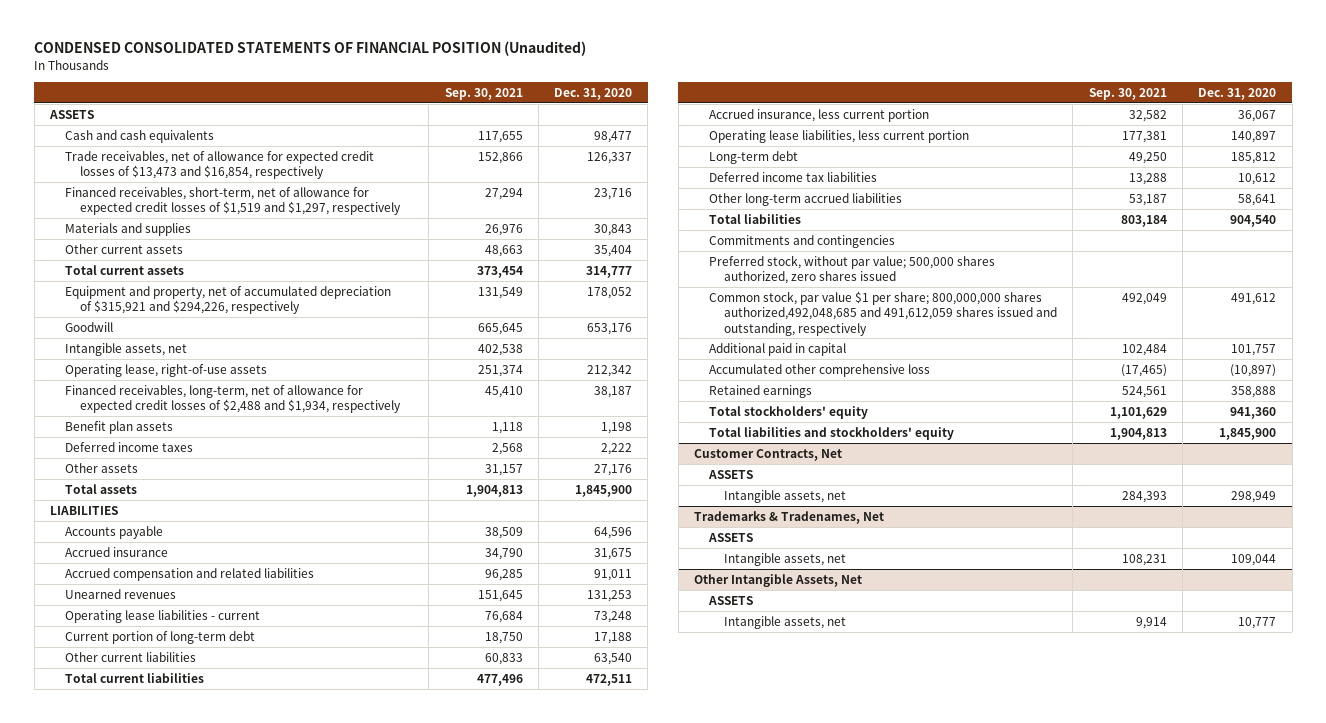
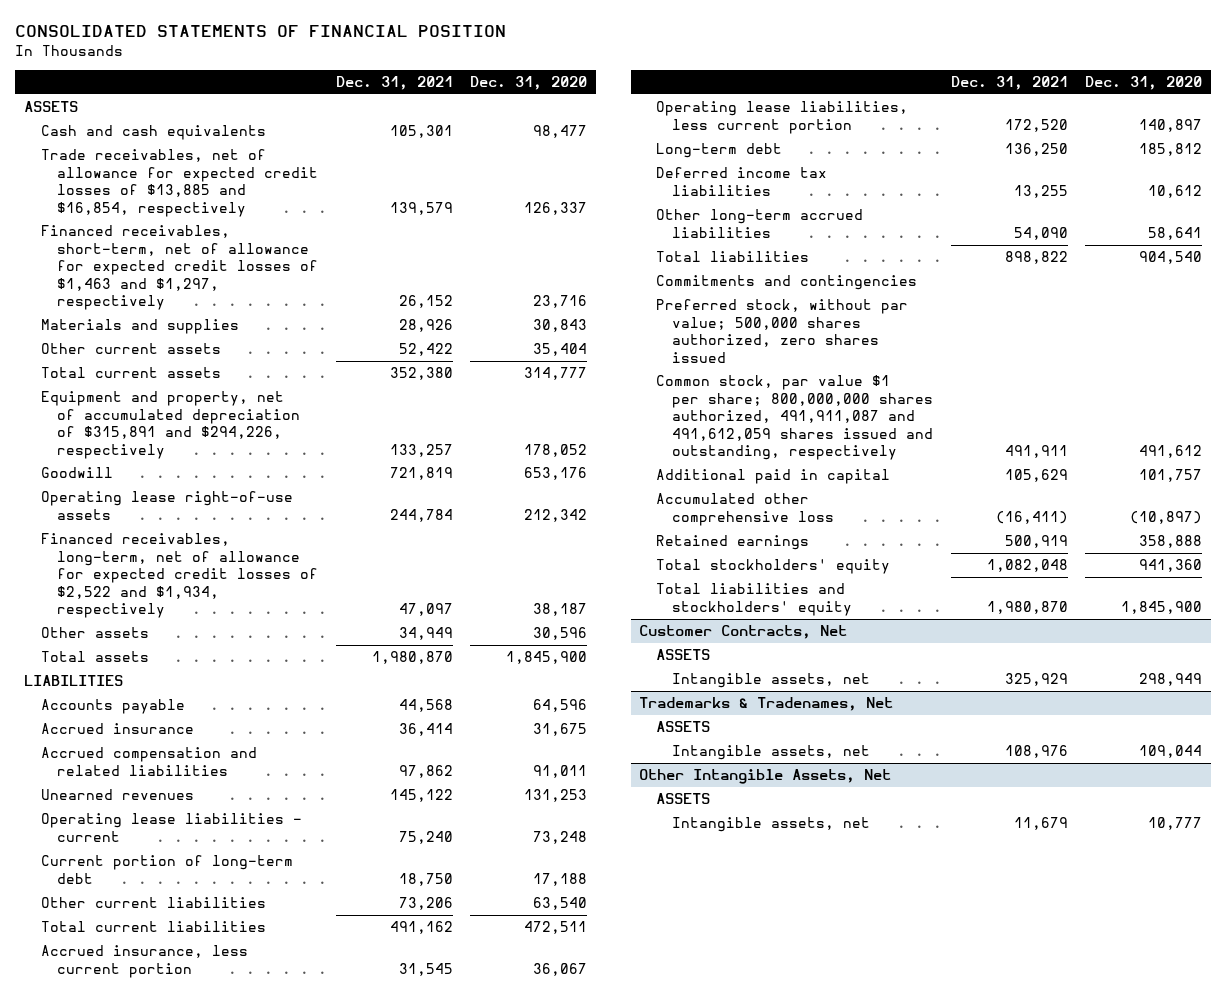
- CONDENSED CONSOLIDATED STATEMENTS OF FINANCIAL POSITION (Unaudited)
+ CONSOLIDATED STATEMENTS OF FINANCIAL POSITION
- | Sep. 30, 2021 | Dec. 31, 2020
+ | Dec. 31, 2021 | Dec. 31, 2020
- Trade receivables, net of allowance for expected credit losses of $13,473 and $16,854, respectively | 152,866 | 126,337
- Financed receivables, short-term, net of allowance for expected credit losses of $1,519 and $1,297, respectively | 27,294 | 23,716
+ Trade receivables, net of allowance for expected credit losses of $13,885 and $16,854, respectively | 139,579 | 126,337
+ Financed receivables, short-term, net of allowance for expected credit losses of $1,463 and $1,297, respectively | 26,152 | 23,716
- Equipment and property, net of accumulated depreciation of $315,921 and $294,226, respectively | 131,549 | 178,052
+ Equipment and property, net of accumulated depreciation of $315,891 and $294,226, respectively | 133,257 | 178,052
- Intangible assets, net | 402,538 |
- Operating lease, right-of-use assets | 251,374 | 212,342
- Financed receivables, long-term, net of allowance for expected credit losses of $2,488 and $1,934, respectively | 45,410 | 38,187
- Benefit plan assets | 1,118 | 1,198
- Deferred income taxes | 2,568 | 2,222
- Other assets | 31,157 | 27,176
+ Operating lease right-of-use assets | 244,784 | 212,342
+ Financed receivables, long-term, net of allowance for expected credit losses of $2,522 and $1,934, respectively | 47,097 | 38,187
+ Other assets | 34,949 | 30,596
- Common stock, par value $1 per share; 800,000,000 shares authorized,492,048,685 and 491,612,059 shares issued and outstanding, respectively | 492,049 | 491,612
+ Common stock, par value $1 per share; 800,000,000 shares authorized, 491,911,087 and 491,612,059 shares issued and outstanding, respectively | 491,911 | 491,612

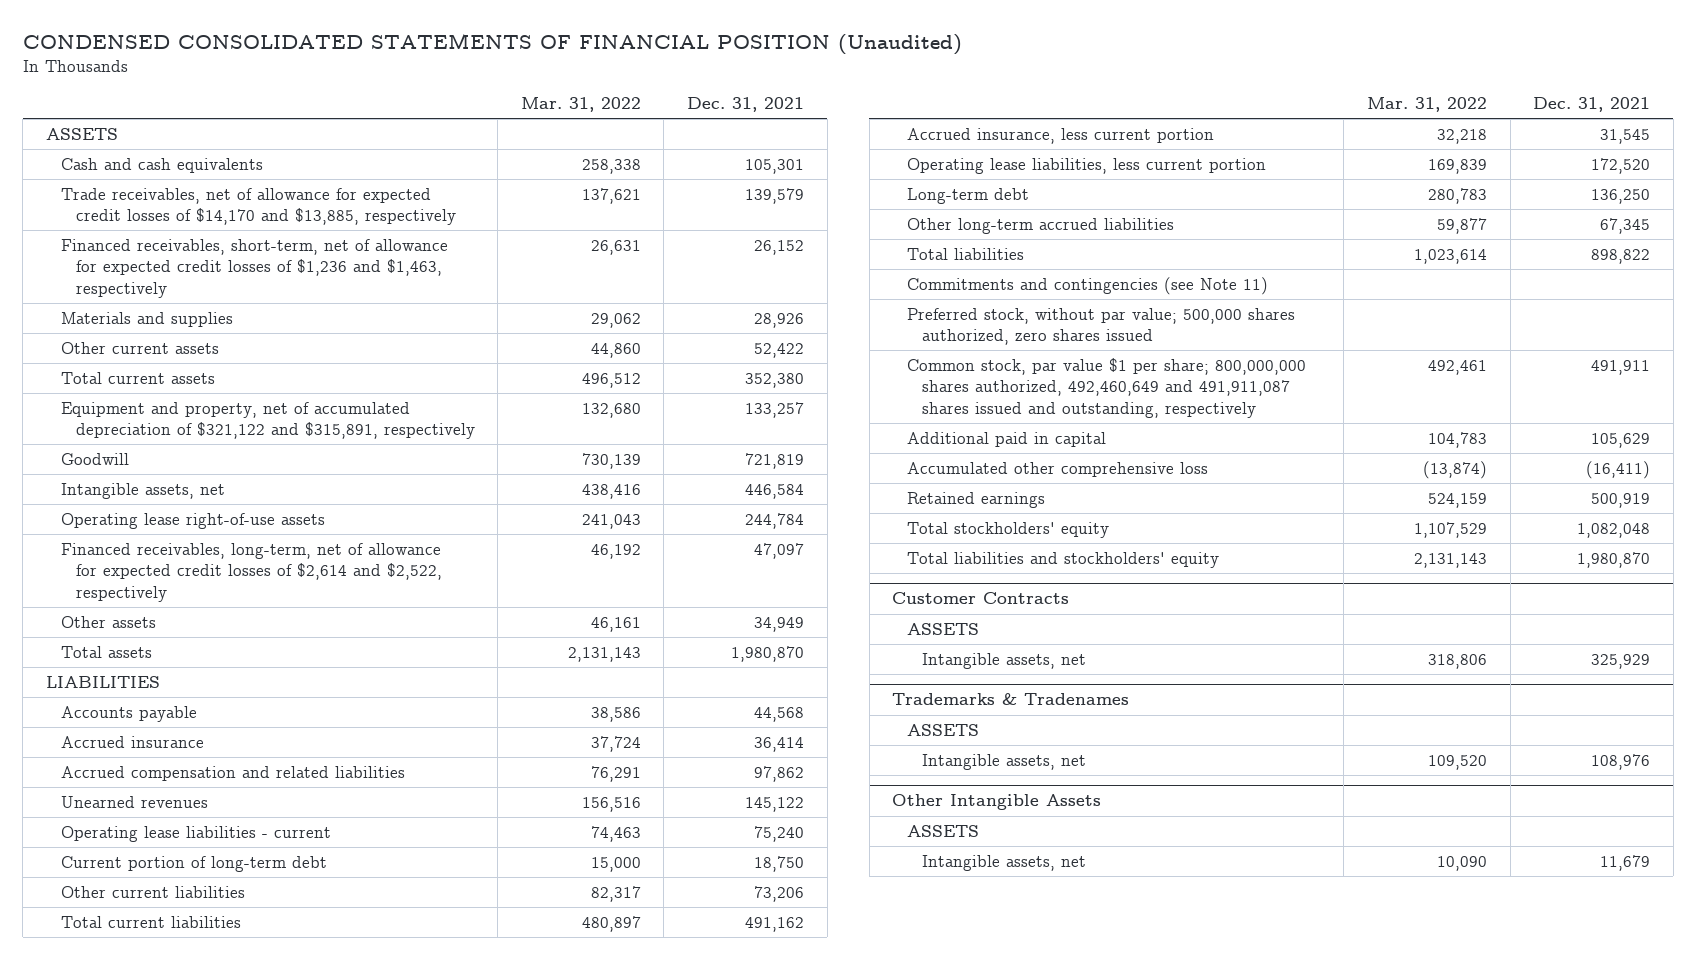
- CONSOLIDATED STATEMENTS OF FINANCIAL POSITION
+ CONDENSED CONSOLIDATED STATEMENTS OF FINANCIAL POSITION (Unaudited)
- | Dec. 31, 2021 | Dec. 31, 2020
+ | Mar. 31, 2022 | Dec. 31, 2021
- Trade receivables, net of allowance for expected credit losses of $13,885 and $16,854, respectively | 139,579 | 126,337
- Financed receivables, short-term, net of allowance for expected credit losses of $1,463 and $1,297, respectively | 26,152 | 23,716
+ Trade receivables, net of allowance for expected credit losses of $14,170 and $13,885, respectively | 137,621 | 139,579
+ Financed receivables, short-term, net of allowance for expected credit losses of $1,236 and $1,463, respectively | 26,631 | 26,152
- Equipment and property, net of accumulated depreciation of $315,891 and $294,226, respectively | 133,257 | 178,052
+ Equipment and property, net of accumulated depreciation of $321,122 and $315,891, respectively | 132,680 | 133,257
+ Intangible assets, net | 438,416 | 446,584
- Financed receivables, long-term, net of allowance for expected credit losses of $2,522 and $1,934, respectively | 47,097 | 38,187
+ Financed receivables, long-term, net of allowance for expected credit losses of $2,614 and $2,522, respectively | 46,192 | 47,097
- Deferred income tax liabilities | 13,255 | 10,612
- Other long-term accrued liabilities | 54,090 | 58,641
+ Other long-term accrued liabilities | 59,877 | 67,345
- Commitments and contingencies
+ Commitments and contingencies (see Note 11)
- Common stock, par value $1 per share; 800,000,000 shares authorized, 491,911,087 and 491,612,059 shares issued and outstanding, respectively | 491,911 | 491,612
+ Common stock, par value $1 per share; 800,000,000 shares authorized, 492,460,649 and 491,911,087 shares issued and outstanding, respectively | 492,461 | 491,911
- Customer Contracts, Net
+ Customer Contracts
- Trademarks & Tradenames, Net
+ Trademarks & Tradenames
- Other Intangible Assets, Net
+ Other Intangible Assets

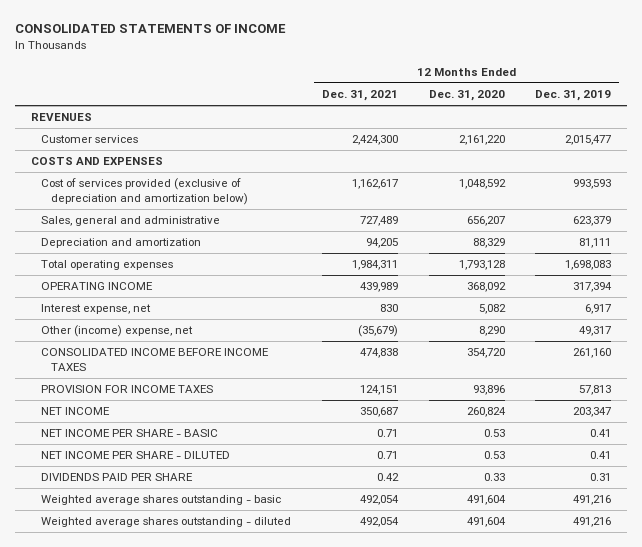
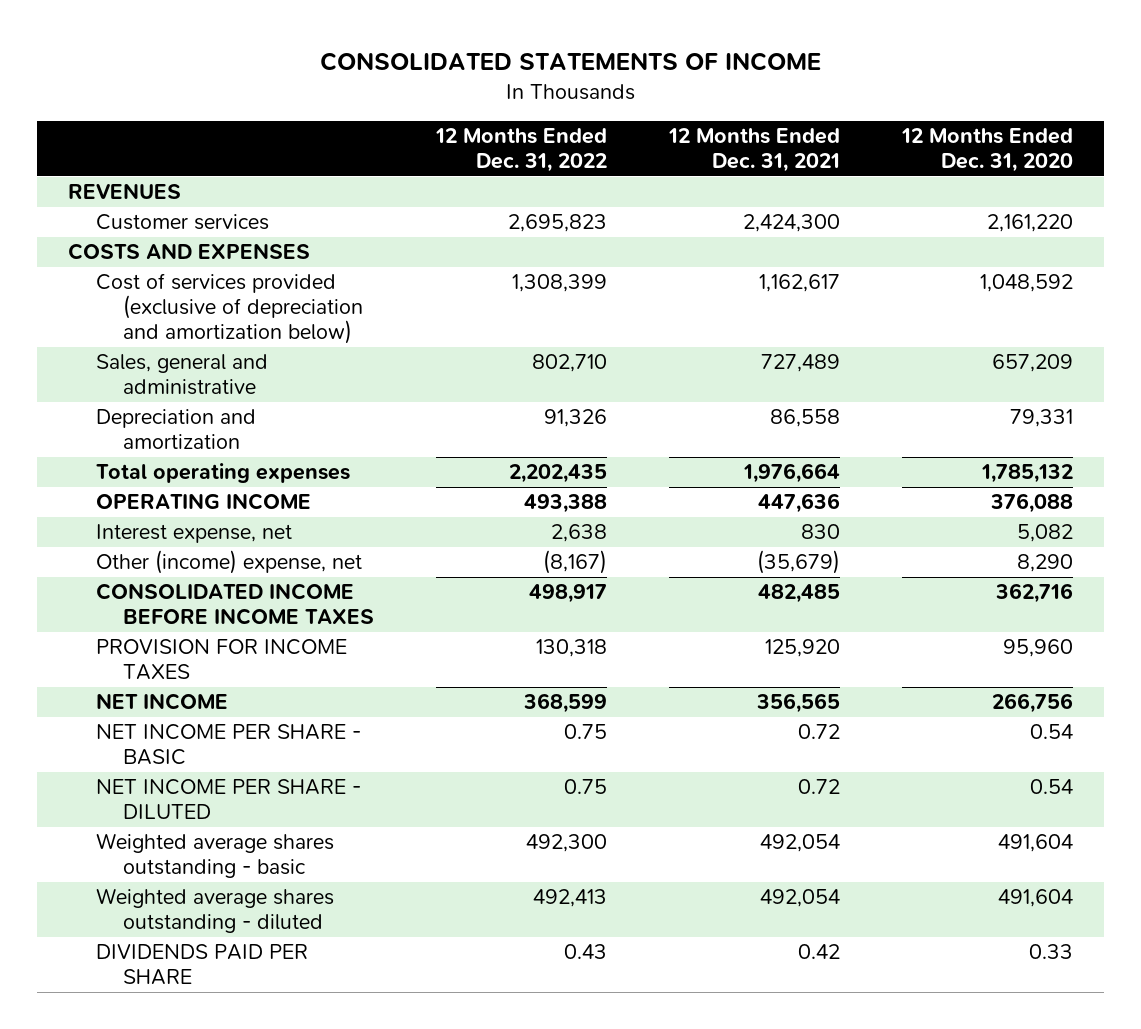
- | 12 Months Ended Dec. 31, 2021 | 12 Months Ended Dec. 31, 2020 | 12 Months Ended Dec. 31, 2019
+ | 12 Months Ended Dec. 31, 2022 | 12 Months Ended Dec. 31, 2021 | 12 Months Ended Dec. 31, 2020
- Sales, general and administrative | 727,489 | 656,207 | 623,379
- Depreciation and amortization | 94,205 | 88,329 | 81,111
- Total operating expenses | 1,984,311 | 1,793,128 | 1,698,083
- OPERATING INCOME | 439,989 | 368,092 | 317,394
+ Sales, general and administrative | 802,710 | 727,489 | 657,209
+ Depreciation and amortization | 91,326 | 86,558 | 79,331
+ Total operating expenses | 2,202,435 | 1,976,664 | 1,785,132
+ OPERATING INCOME | 493,388 | 447,636 | 376,088
- CONSOLIDATED INCOME BEFORE INCOME TAXES | 474,838 | 354,720 | 261,160
- PROVISION FOR INCOME TAXES | 124,151 | 93,896 | 57,813
- NET INCOME | 350,687 | 260,824 | 203,347
- NET INCOME PER SHARE - BASIC | 0.71 | 0.53 | 0.41
- NET INCOME PER SHARE - DILUTED | 0.71 | 0.53 | 0.41
+ CONSOLIDATED INCOME BEFORE INCOME TAXES | 498,917 | 482,485 | 362,716
+ PROVISION FOR INCOME TAXES | 130,318 | 125,920 | 95,960
+ NET INCOME | 368,599 | 356,565 | 266,756
+ NET INCOME PER SHARE - BASIC | 0.75 | 0.72 | 0.54
+ NET INCOME PER SHARE - DILUTED | 0.75 | 0.72 | 0.54
moved down: DIVIDENDS PAID PER SHARE | 0.43 | 0.42 | 0.33

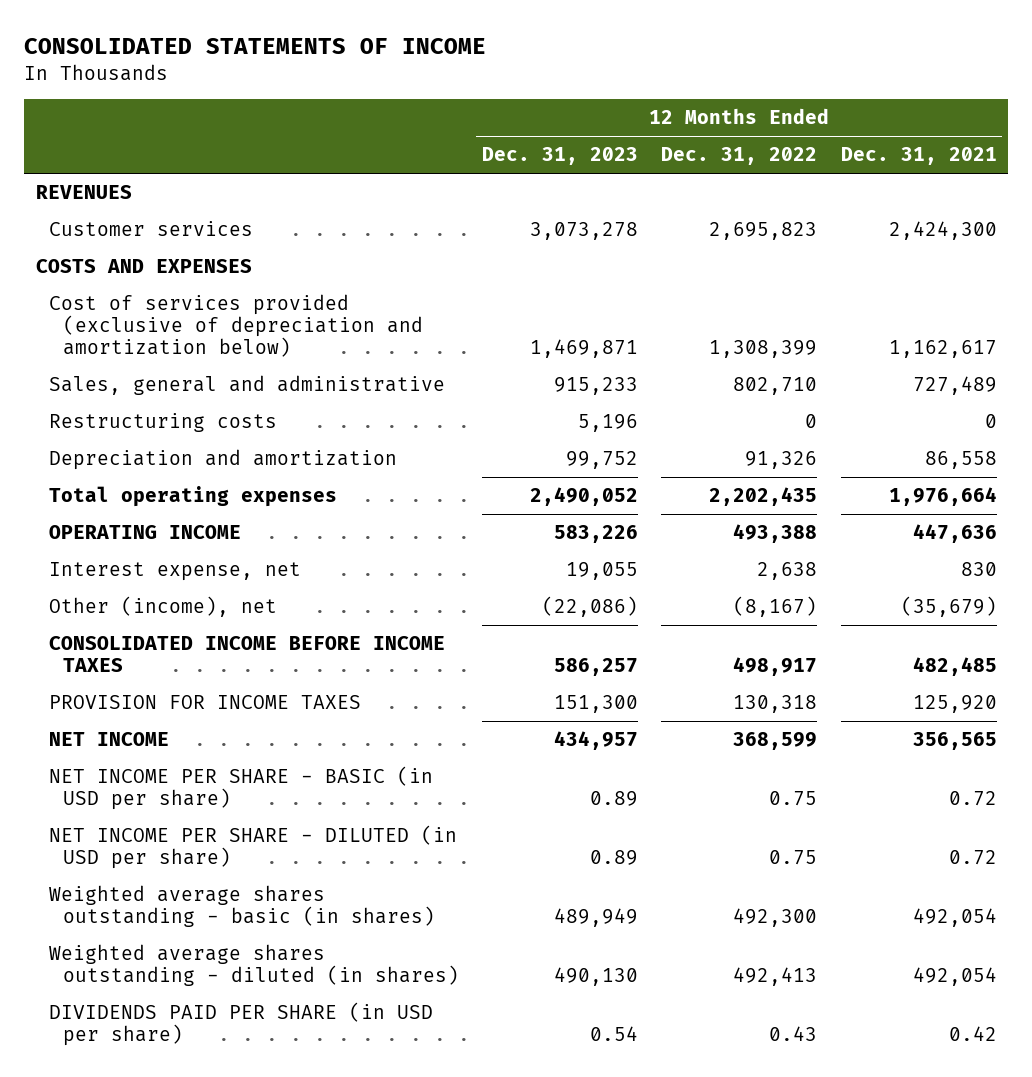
- | 12 Months Ended Dec. 31, 2022 | 12 Months Ended Dec. 31, 2021 | 12 Months Ended Dec. 31, 2020
+ | 12 Months Ended Dec. 31, 2023 | 12 Months Ended Dec. 31, 2022 | 12 Months Ended Dec. 31, 2021
+ Restructuring costs | 5,196 | 0 | 0
- Other (income) expense, net | (8,167) | (35,679) | 8,290
+ Other (income), net | (22,086) | (8,167) | (35,679)
- NET INCOME PER SHARE - BASIC | 0.75 | 0.72 | 0.54
- NET INCOME PER SHARE - DILUTED | 0.75 | 0.72 | 0.54
- Weighted average shares outstanding - basic | 492,300 | 492,054 | 491,604
- Weighted average shares outstanding - diluted | 492,413 | 492,054 | 491,604
- DIVIDENDS PAID PER SHARE | 0.43 | 0.42 | 0.33
+ NET INCOME PER SHARE - BASIC (in USD per share) | 0.89 | 0.75 | 0.72
+ NET INCOME PER SHARE - DILUTED (in USD per share) | 0.89 | 0.75 | 0.72
+ Weighted average shares outstanding - basic (in shares) | 489,949 | 492,300 | 492,054
+ Weighted average shares outstanding - diluted (in shares) | 490,130 | 492,413 | 492,054
+ DIVIDENDS PAID PER SHARE (in USD per share) | 0.54 | 0.43 | 0.42

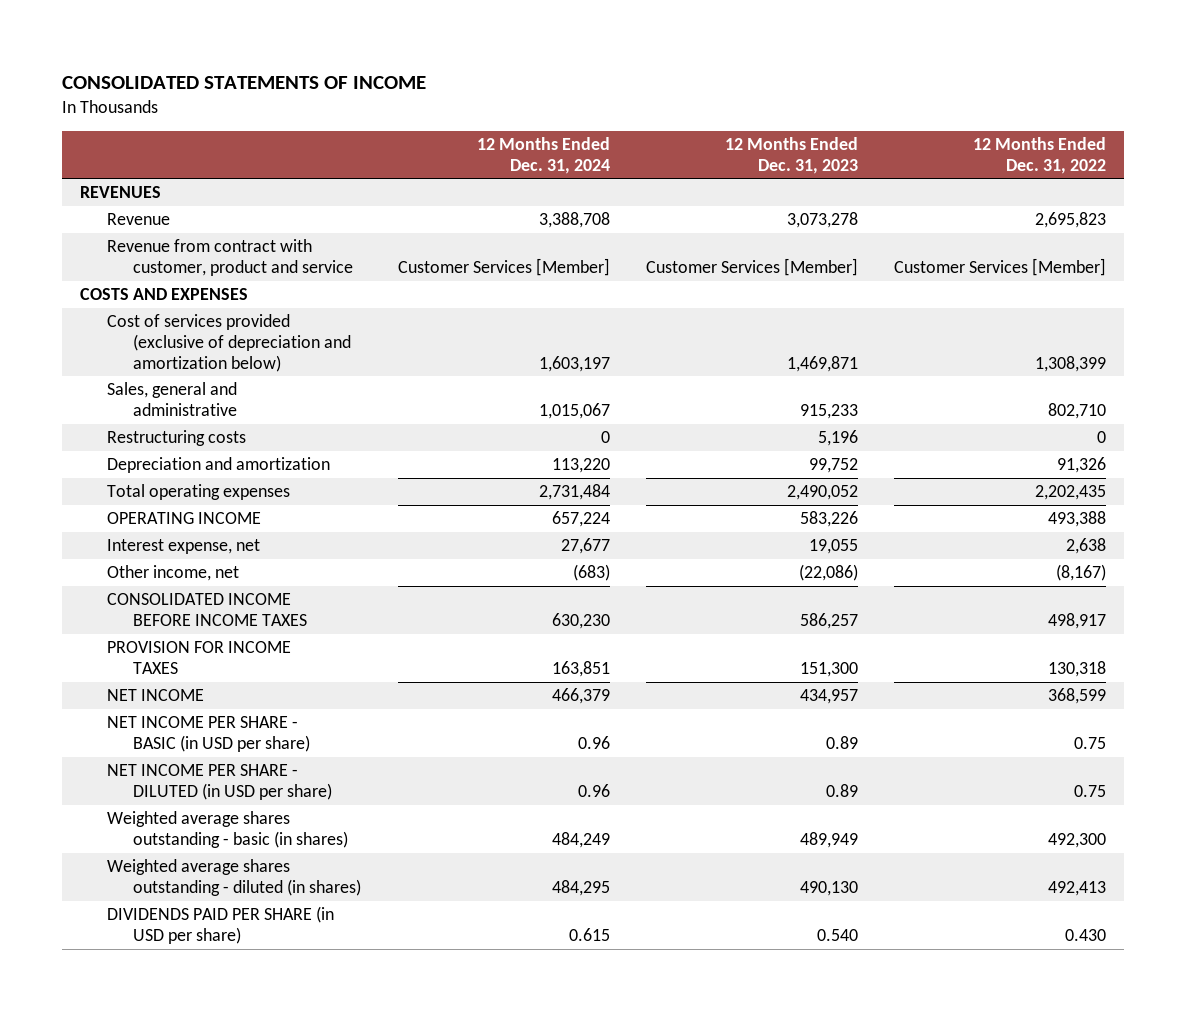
- | 12 Months Ended Dec. 31, 2023 | 12 Months Ended Dec. 31, 2022 | 12 Months Ended Dec. 31, 2021
+ | 12 Months Ended Dec. 31, 2024 | 12 Months Ended Dec. 31, 2023 | 12 Months Ended Dec. 31, 2022
- Customer services | 3,073,278 | 2,695,823 | 2,424,300
+ Revenue | 3,388,708 | 3,073,278 | 2,695,823
+ Revenue from contract with customer, product and service | Customer Services [Member] | Customer Services [Member] | Customer Services [Member]
- Other (income), net | (22,086) | (8,167) | (35,679)
+ Other income, net | (683) | (22,086) | (8,167)
- DIVIDENDS PAID PER SHARE (in USD per share) | 0.54 | 0.43 | 0.42
+ DIVIDENDS PAID PER SHARE (in USD per share) | 0.615 | 0.540 | 0.430

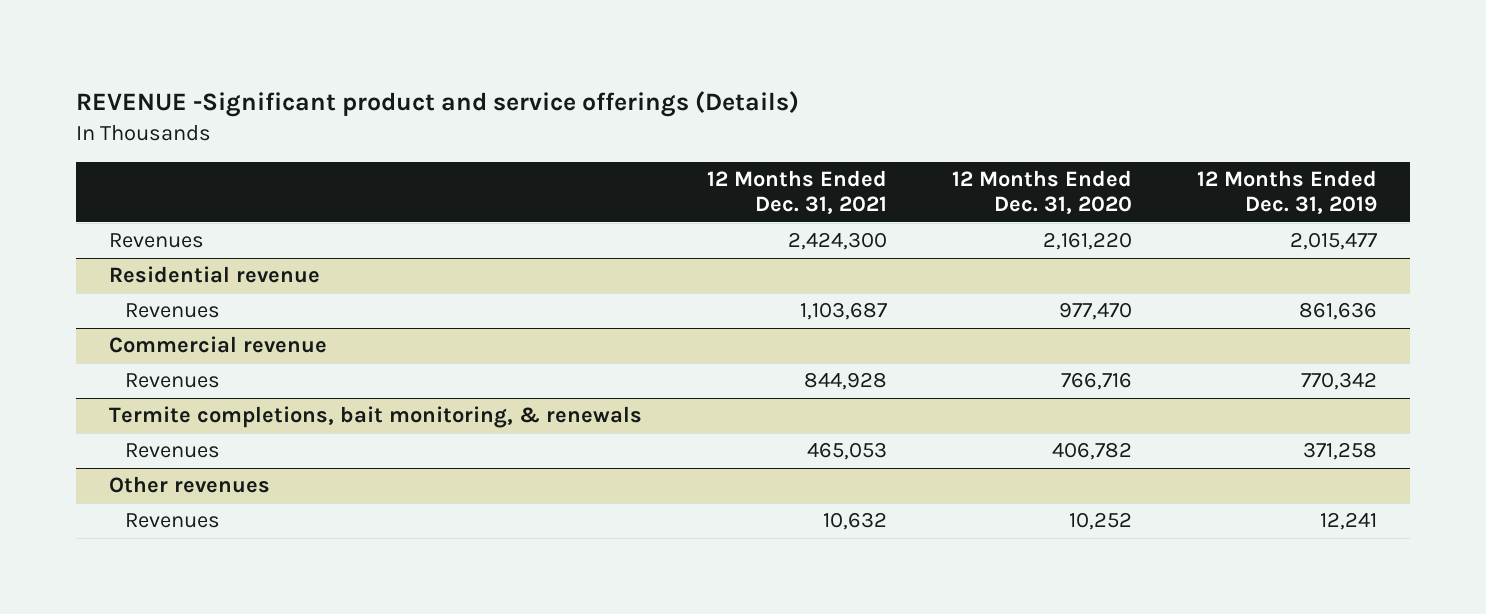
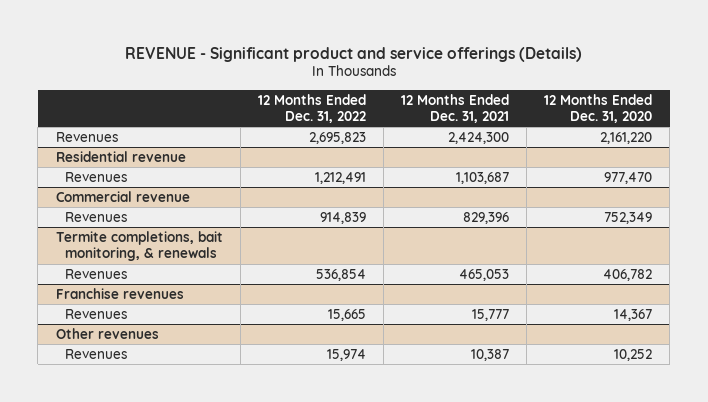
- REVENUE -Significant product and service offerings (Details)
+ REVENUE - Significant product and service offerings (Details)
- | 12 Months Ended Dec. 31, 2021 | 12 Months Ended Dec. 31, 2020 | 12 Months Ended Dec. 31, 2019
+ | 12 Months Ended Dec. 31, 2022 | 12 Months Ended Dec. 31, 2021 | 12 Months Ended Dec. 31, 2020
@ Commercial revenue
- Revenues | 844,928 | 766,716 | 770,342
+ Revenues | 914,839 | 829,396 | 752,349
+ Franchise revenues
+ Revenues | 15,665 | 15,777 | 14,367
@ Other revenues
- Revenues | 10,632 | 10,252 | 12,241
+ Revenues | 15,974 | 10,387 | 10,252

